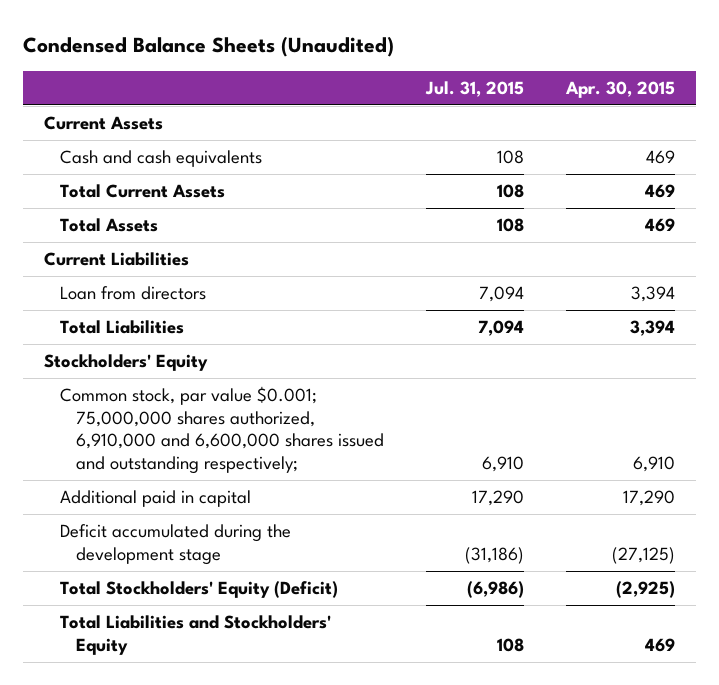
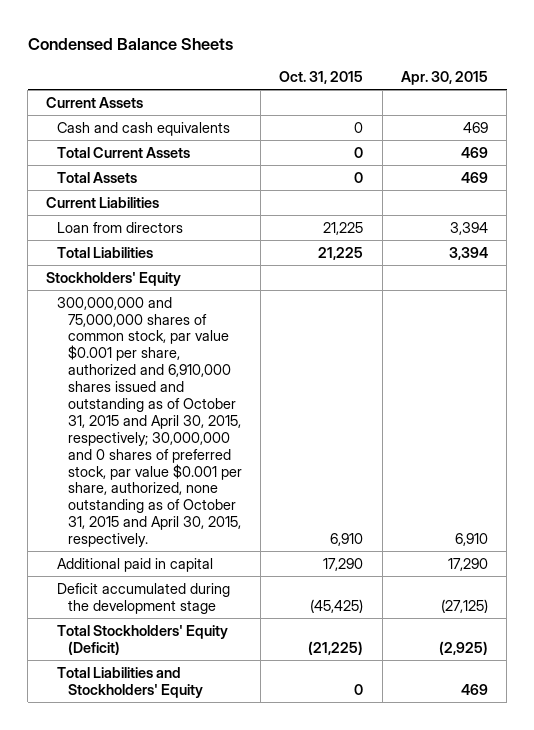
- Condensed Balance Sheets (Unaudited)
+ Condensed Balance Sheets
- | Jul. 31, 2015 | Apr. 30, 2015
+ | Oct. 31, 2015 | Apr. 30, 2015
- Common stock, par value $0.001; 75,000,000 shares authorized, 6,910,000 and 6,600,000 shares issued and outstanding respectively; | 6,910 | 6,910
+ 300,000,000 and 75,000,000 shares of common stock, par value $0.001 per share, authorized and 6,910,000 shares issued and outstanding as of October 31, 2015 and April 30, 2015, respectively; 30,000,000 and 0 shares of preferred stock, par value $0.001 per share, authorized, none outstanding as of October 31, 2015 and April 30, 2015, respectively. | 6,910 | 6,910

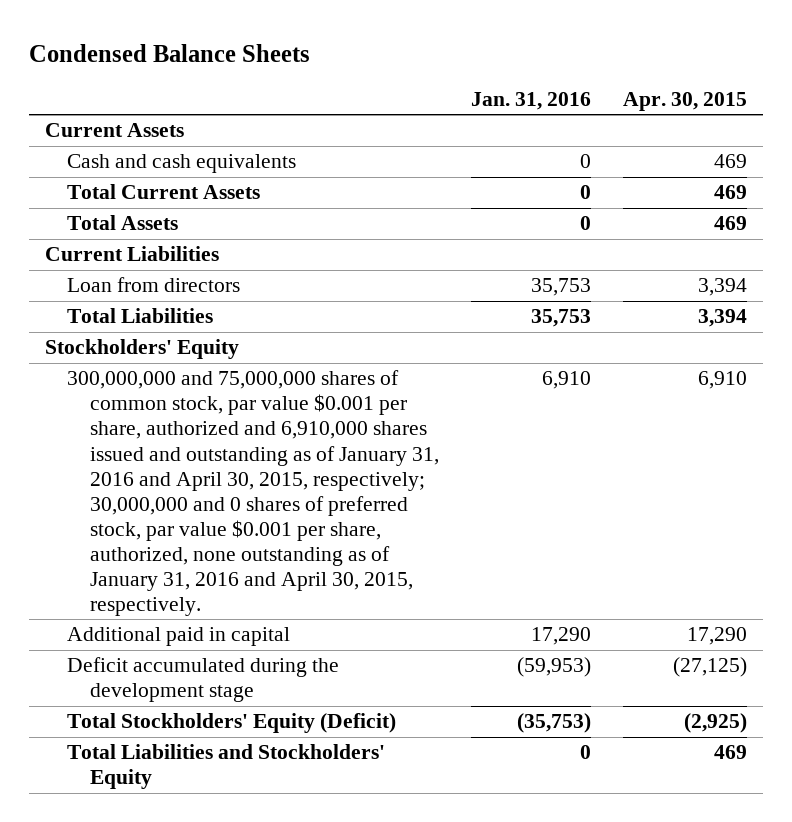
- | Oct. 31, 2015 | Apr. 30, 2015
+ | Jan. 31, 2016 | Apr. 30, 2015
- 300,000,000 and 75,000,000 shares of common stock, par value $0.001 per share, authorized and 6,910,000 shares issued and outstanding as of October 31, 2015 and April 30, 2015, respectively; 30,000,000 and 0 shares of preferred stock, par value $0.001 per share, authorized, none outstanding as of October 31, 2015 and April 30, 2015, respectively. | 6,910 | 6,910
+ 300,000,000 and 75,000,000 shares of common stock, par value $0.001 per share, authorized and 6,910,000 shares issued and outstanding as of January 31, 2016 and April 30, 2015, respectively; 30,000,000 and 0 shares of preferred stock, par value $0.001 per share, authorized, none outstanding as of January 31, 2016 and April 30, 2015, respectively. | 6,910 | 6,910

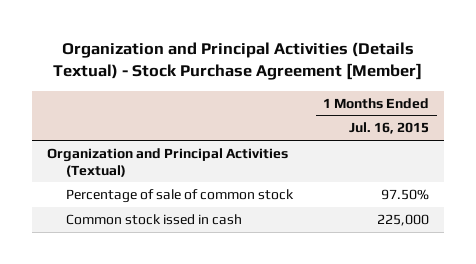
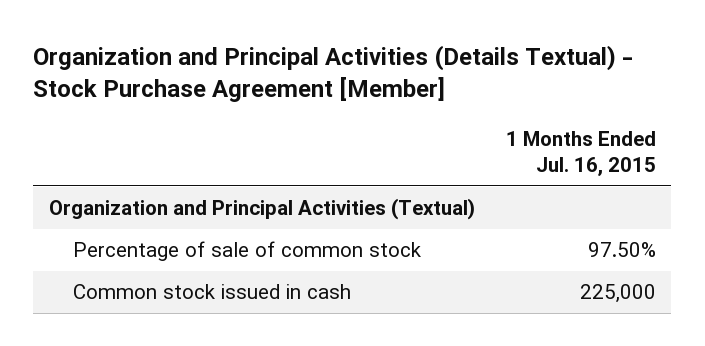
- Common stock issed in cash | 225,000
+ Common stock issued in cash | 225,000

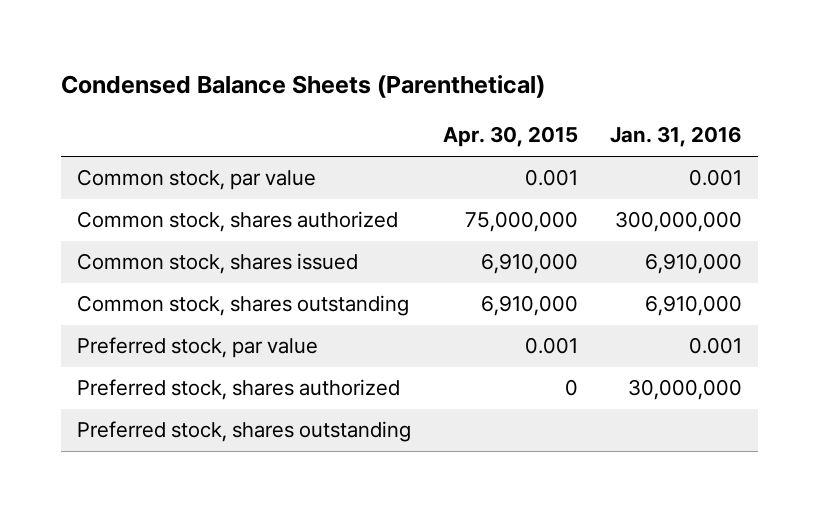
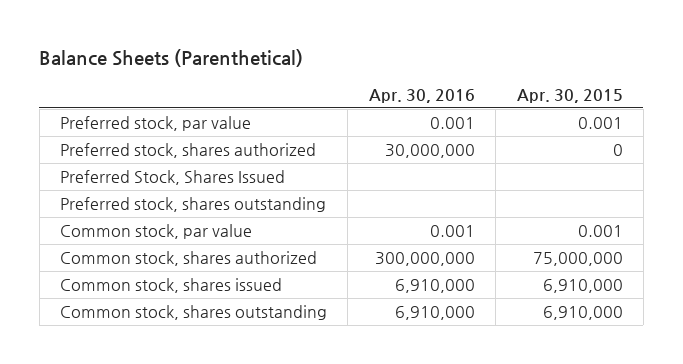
- Condensed Balance Sheets (Parenthetical)
+ Balance Sheets (Parenthetical)
- | Apr. 30, 2015 | Jan. 31, 2016
+ | Apr. 30, 2016 | Apr. 30, 2015
moved up: Preferred stock, par value | 0.001 | 0.001
moved up: Preferred stock, shares authorized | 30,000,000 | 0
+ Preferred Stock, Shares Issued
moved up: Preferred stock, shares outstanding

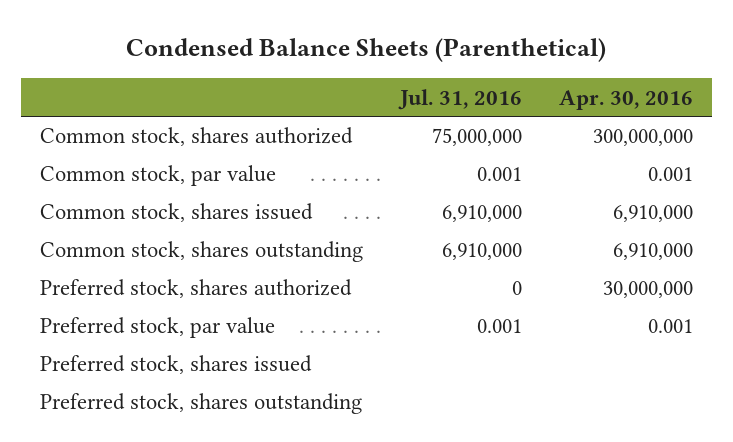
- Balance Sheets (Parenthetical)
+ Condensed Balance Sheets (Parenthetical)
- | Apr. 30, 2016 | Apr. 30, 2015
+ | Jul. 31, 2016 | Apr. 30, 2016
- Preferred Stock, Shares Issued
moved down: Common stock, par value | 0.001 | 0.001
moved down: Preferred stock, shares authorized | 0 | 30,000,000
moved down: Preferred stock, par value | 0.001 | 0.001
+ Preferred stock, shares issued
moved down: Preferred stock, shares outstanding

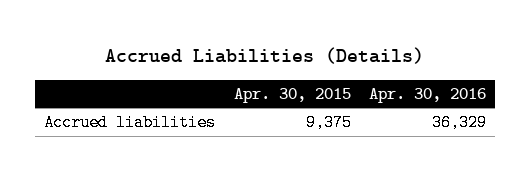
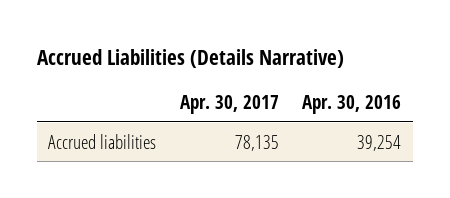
- Accrued Liabilities (Details)
+ Accrued Liabilities (Details Narrative)
- | Apr. 30, 2015 | Apr. 30, 2016
+ | Apr. 30, 2017 | Apr. 30, 2016
- Accrued liabilities | 9,375 | 36,329
+ Accrued liabilities | 78,135 | 39,254

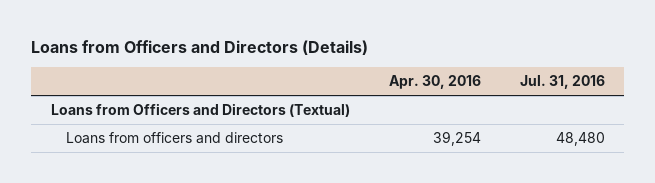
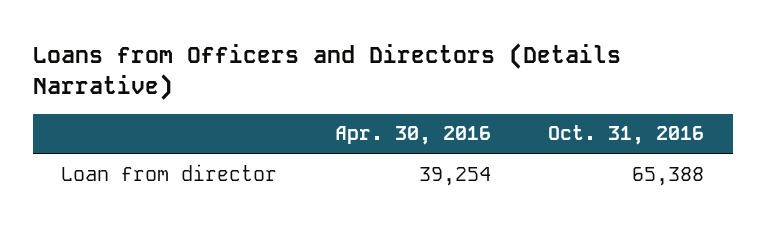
- Loans from Officers and Directors (Details)
+ Loans from Officers and Directors (Details Narrative)
- | Apr. 30, 2016 | Jul. 31, 2016
+ | Apr. 30, 2016 | Oct. 31, 2016
- Loans from Officers and Directors (Textual)
- Loans from officers and directors | 39,254 | 48,480
+ Loan from director | 39,254 | 65,388

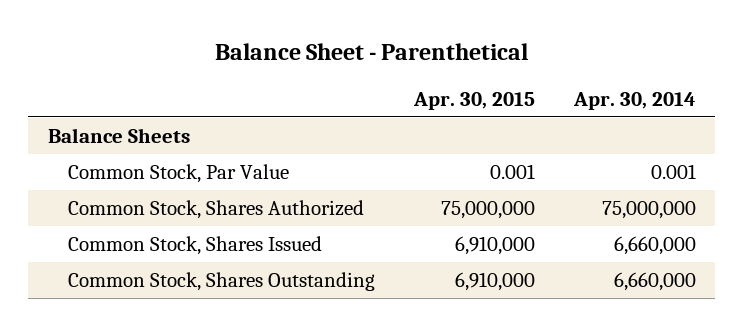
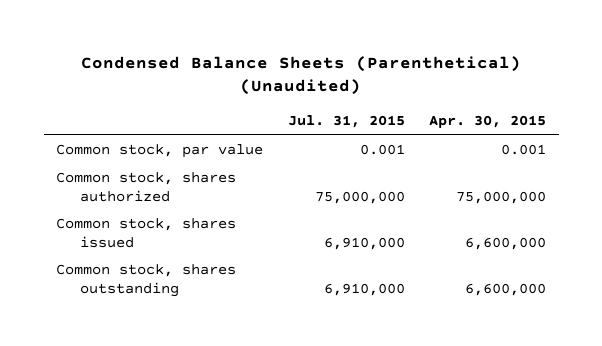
- Balance Sheet - Parenthetical
+ Condensed Balance Sheets (Parenthetical) (Unaudited)
- | Apr. 30, 2015 | Apr. 30, 2014
+ | Jul. 31, 2015 | Apr. 30, 2015
- Balance Sheets
- Common Stock, Par Value | 0.001 | 0.001
- Common Stock, Shares Authorized | 75,000,000 | 75,000,000
- Common Stock, Shares Issued | 6,910,000 | 6,660,000
- Common Stock, Shares Outstanding | 6,910,000 | 6,660,000
+ Common stock, par value | 0.001 | 0.001
+ Common stock, shares authorized | 75,000,000 | 75,000,000
+ Common stock, shares issued | 6,910,000 | 6,600,000
+ Common stock, shares outstanding | 6,910,000 | 6,600,000

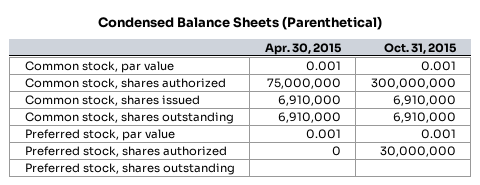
- Condensed Balance Sheets (Parenthetical) (Unaudited)
+ Condensed Balance Sheets (Parenthetical)
- | Jul. 31, 2015 | Apr. 30, 2015
+ | Apr. 30, 2015 | Oct. 31, 2015
- Common stock, shares issued | 6,910,000 | 6,600,000
- Common stock, shares outstanding | 6,910,000 | 6,600,000
+ Common stock, shares issued | 6,910,000 | 6,910,000
+ Common stock, shares outstanding | 6,910,000 | 6,910,000
+ Preferred stock, par value | 0.001 | 0.001
+ Preferred stock, shares authorized | 0 | 30,000,000
+ Preferred stock, shares outstanding

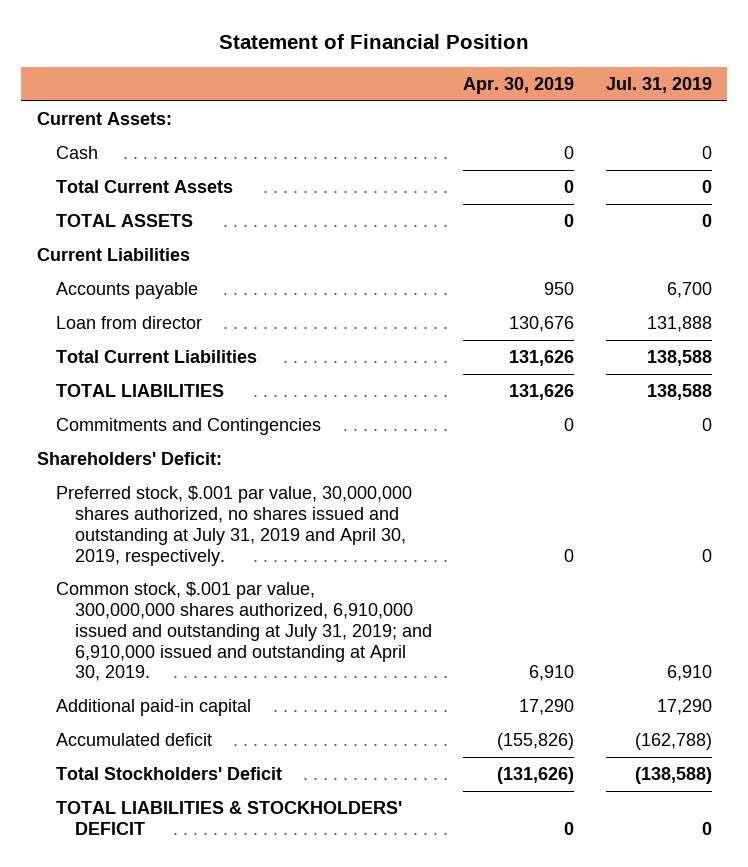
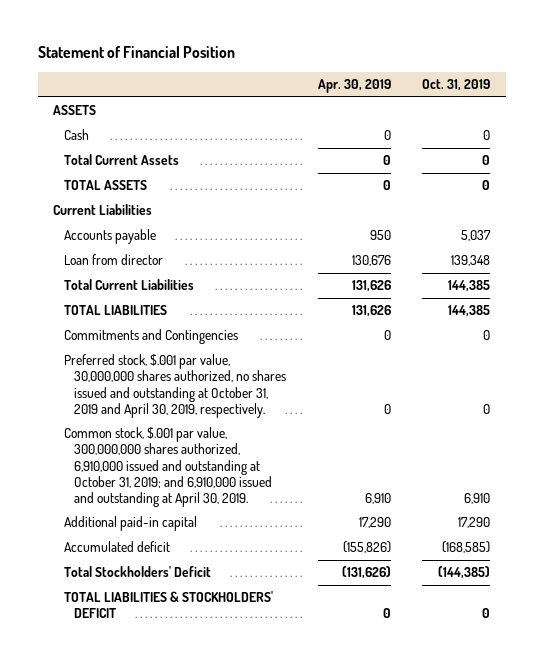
- | Apr. 30, 2019 | Jul. 31, 2019
+ | Apr. 30, 2019 | Oct. 31, 2019
- Current Assets:
+ ASSETS
- Shareholders' Deficit:
- Preferred stock, $.001 par value, 30,000,000 shares authorized, no shares issued and outstanding at July 31, 2019 and April 30, 2019, respectively. | 0 | 0
- Common stock, $.001 par value, 300,000,000 shares authorized, 6,910,000 issued and outstanding at July 31, 2019; and 6,910,000 issued and outstanding at April 30, 2019. | 6,910 | 6,910
+ Preferred stock, $.001 par value, 30,000,000 shares authorized, no shares issued and outstanding at October 31, 2019 and April 30, 2019, respectively. | 0 | 0
+ Common stock, $.001 par value, 300,000,000 shares authorized, 6,910,000 issued and outstanding at October 31, 2019; and 6,910,000 issued and outstanding at April 30, 2019. | 6,910 | 6,910

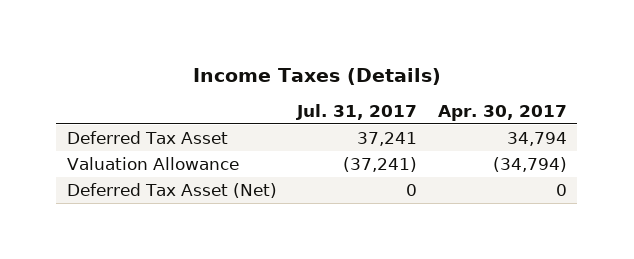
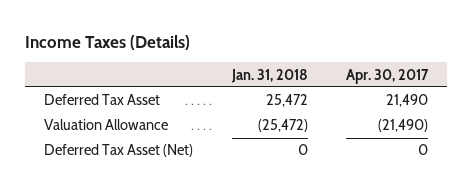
- | Jul. 31, 2017 | Apr. 30, 2017
+ | Jan. 31, 2018 | Apr. 30, 2017
- Deferred Tax Asset | 37,241 | 34,794
- Valuation Allowance | (37,241) | (34,794)
+ Deferred Tax Asset | 25,472 | 21,490
+ Valuation Allowance | (25,472) | (21,490)

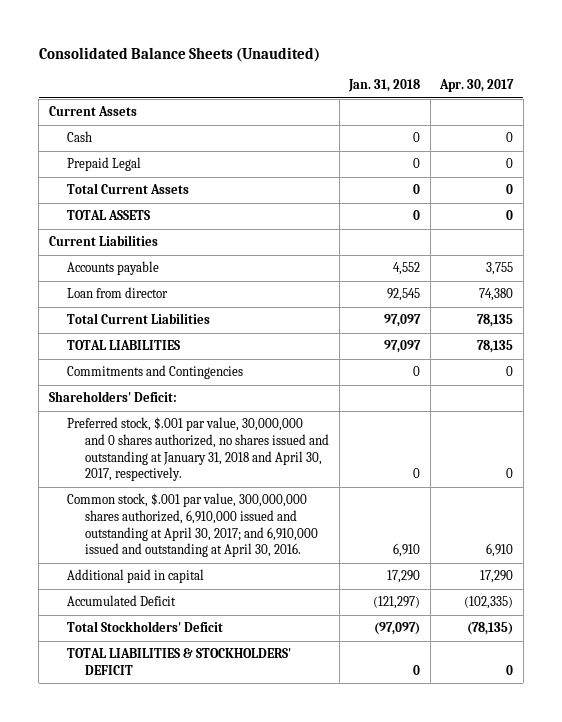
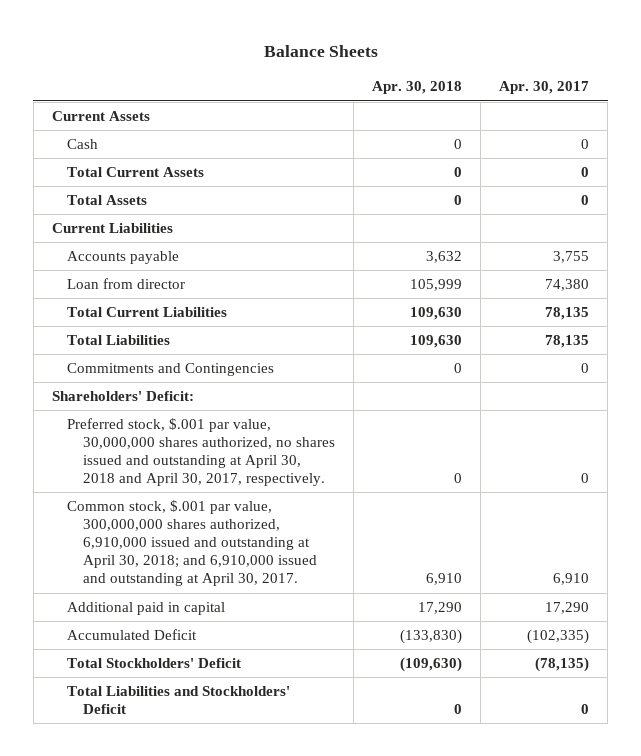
- Consolidated Balance Sheets (Unaudited)
+ Balance Sheets
- | Jan. 31, 2018 | Apr. 30, 2017
+ | Apr. 30, 2018 | Apr. 30, 2017
- Prepaid Legal | 0 | 0
- TOTAL ASSETS | 0 | 0
+ Total Assets | 0 | 0
- TOTAL LIABILITIES | 97,097 | 78,135
+ Total Liabilities | 109,630 | 78,135
- Preferred stock, $.001 par value, 30,000,000 and 0 shares authorized, no shares issued and outstanding at January 31, 2018 and April 30, 2017, respectively. | 0 | 0
- Common stock, $.001 par value, 300,000,000 shares authorized, 6,910,000 issued and outstanding at April 30, 2017; and 6,910,000 issued and outstanding at April 30, 2016. | 6,910 | 6,910
+ Preferred stock, $.001 par value, 30,000,000 shares authorized, no shares issued and outstanding at April 30, 2018 and April 30, 2017, respectively. | 0 | 0
+ Common stock, $.001 par value, 300,000,000 shares authorized, 6,910,000 issued and outstanding at April 30, 2018; and 6,910,000 issued and outstanding at April 30, 2017. | 6,910 | 6,910
- TOTAL LIABILITIES & STOCKHOLDERS' DEFICIT | 0 | 0
+ Total Liabilities and Stockholders' Deficit | 0 | 0

